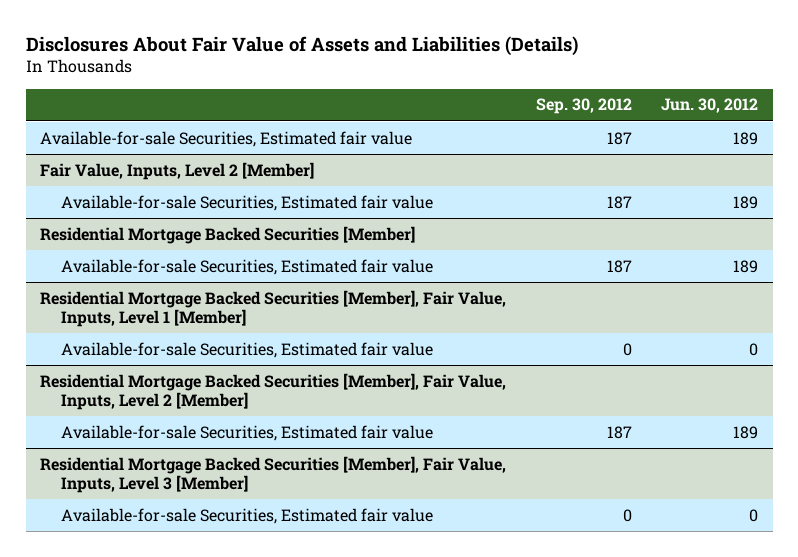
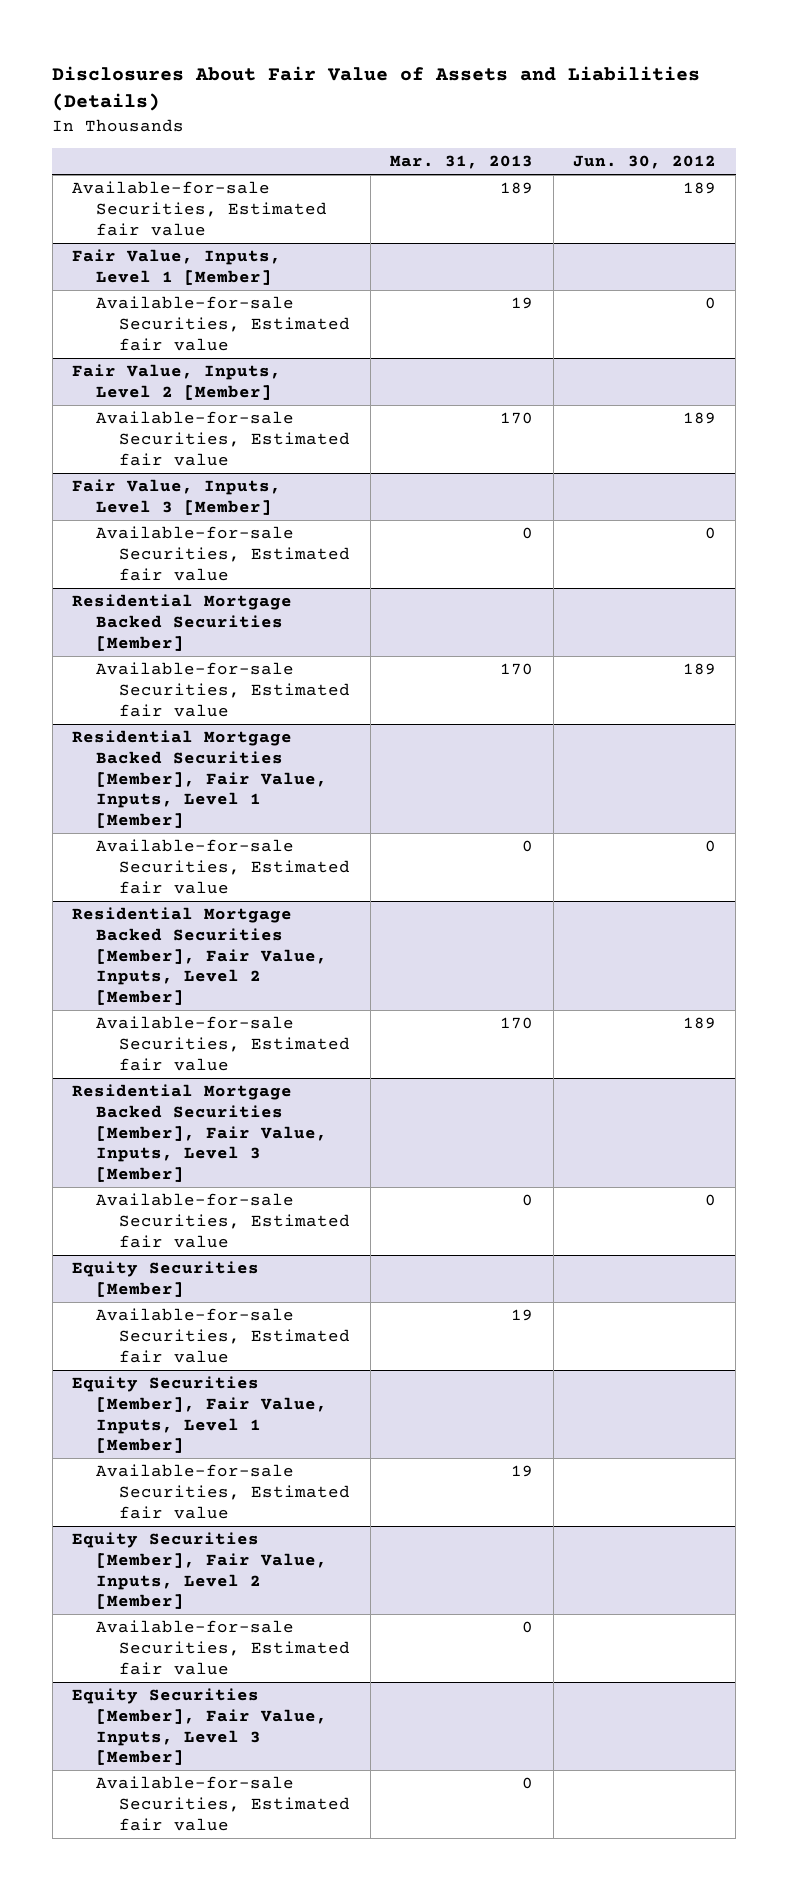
- | Sep. 30, 2012 | Jun. 30, 2012
+ | Mar. 31, 2013 | Jun. 30, 2012
+ Fair Value, Inputs, Level 1 [Member]
+ Available-for-sale Securities, Estimated fair value | 19 | 0
+ Fair Value, Inputs, Level 3 [Member]
+ Available-for-sale Securities, Estimated fair value | 0 | 0
+ Equity Securities [Member]
+ Available-for-sale Securities, Estimated fair value | 19 |
+ Equity Securities [Member], Fair Value, Inputs, Level 1 [Member]
+ Available-for-sale Securities, Estimated fair value | 19 |
+ Equity Securities [Member], Fair Value, Inputs, Level 2 [Member]
+ Available-for-sale Securities, Estimated fair value | 0 |
+ Equity Securities [Member], Fair Value, Inputs, Level 3 [Member]
+ Available-for-sale Securities, Estimated fair value | 0 |

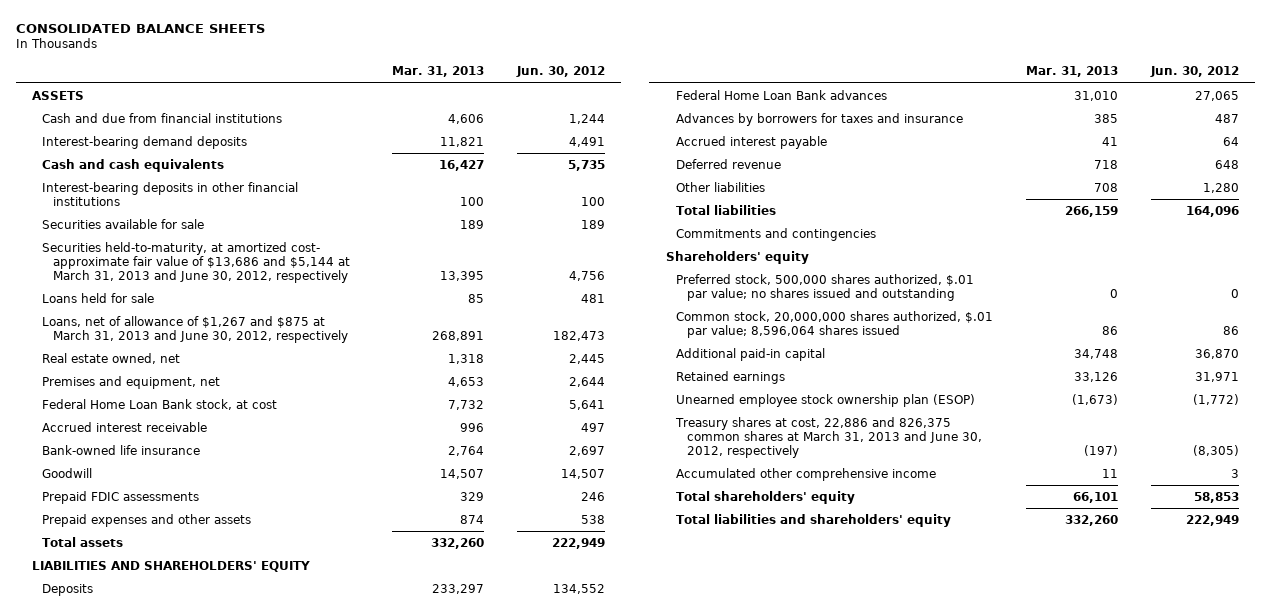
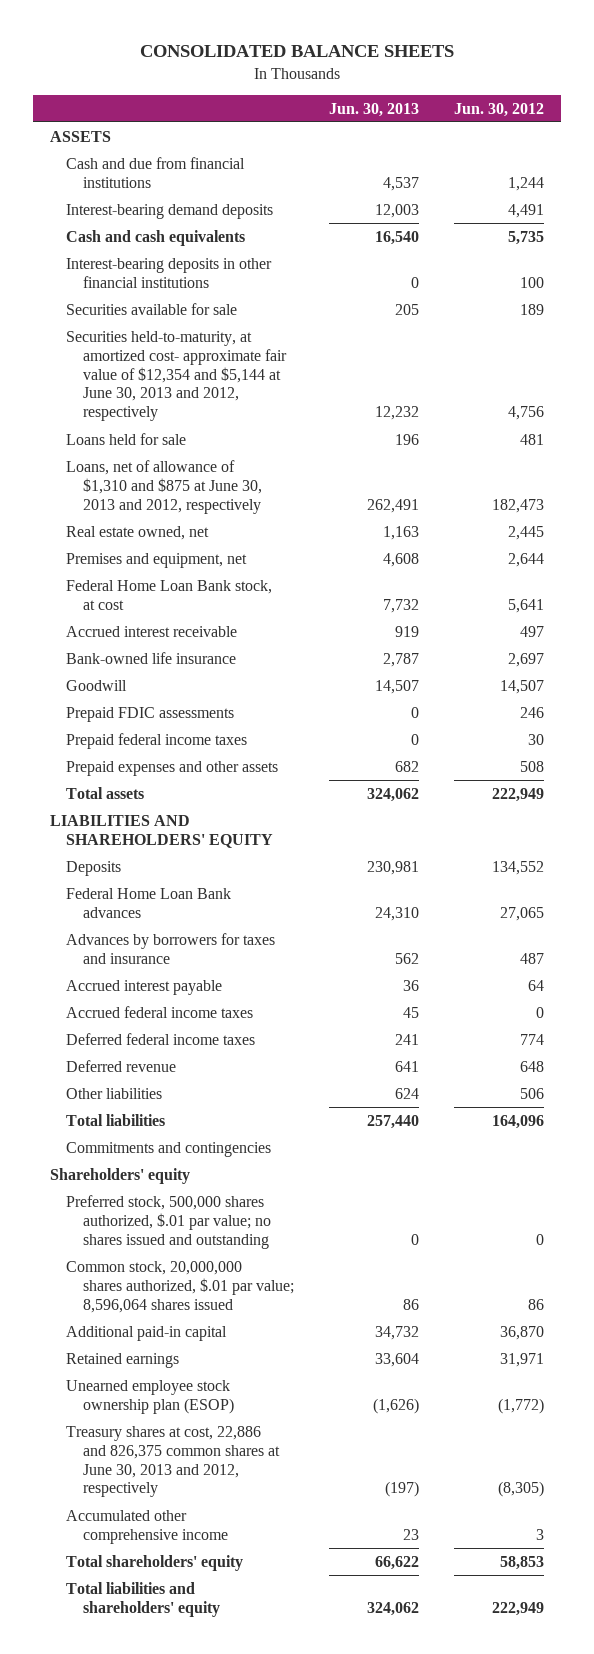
- | Mar. 31, 2013 | Jun. 30, 2012
+ | Jun. 30, 2013 | Jun. 30, 2012
- Securities held-to-maturity, at amortized cost- approximate fair value of $13,686 and $5,144 at March 31, 2013 and June 30, 2012, respectively | 13,395 | 4,756
+ Securities held-to-maturity, at amortized cost- approximate fair value of $12,354 and $5,144 at June 30, 2013 and 2012, respectively | 12,232 | 4,756
- Loans, net of allowance of $1,267 and $875 at March 31, 2013 and June 30, 2012, respectively | 268,891 | 182,473
+ Loans, net of allowance of $1,310 and $875 at June 30, 2013 and 2012, respectively | 262,491 | 182,473
- Prepaid expenses and other assets | 874 | 538
+ Prepaid federal income taxes | 0 | 30
+ Prepaid expenses and other assets | 682 | 508
+ Accrued federal income taxes | 45 | 0
+ Deferred federal income taxes | 241 | 774
- Other liabilities | 708 | 1,280
+ Other liabilities | 624 | 506
- Treasury shares at cost, 22,886 and 826,375 common shares at March 31, 2013 and June 30, 2012, respectively | (197) | (8,305)
+ Treasury shares at cost, 22,886 and 826,375 common shares at June 30, 2013 and 2012, respectively | (197) | (8,305)

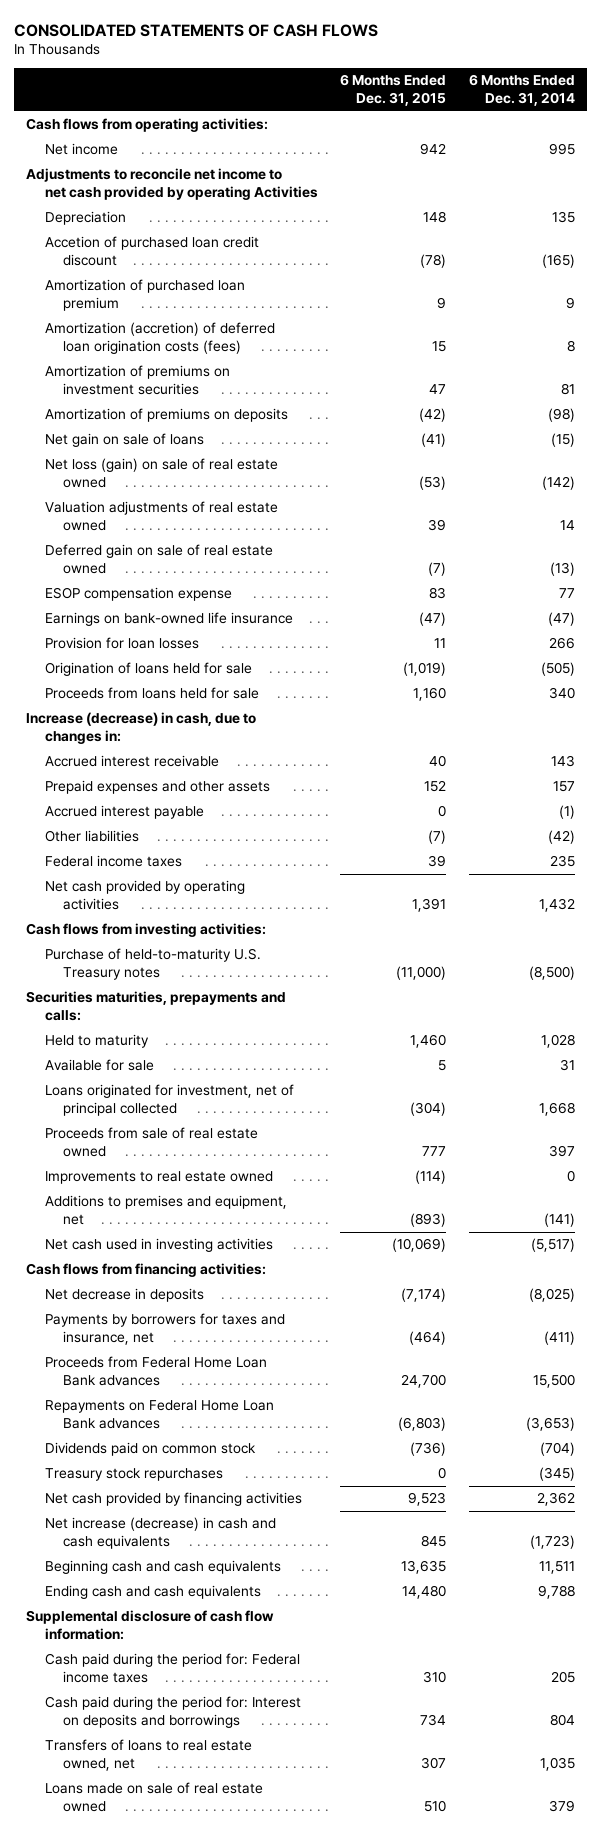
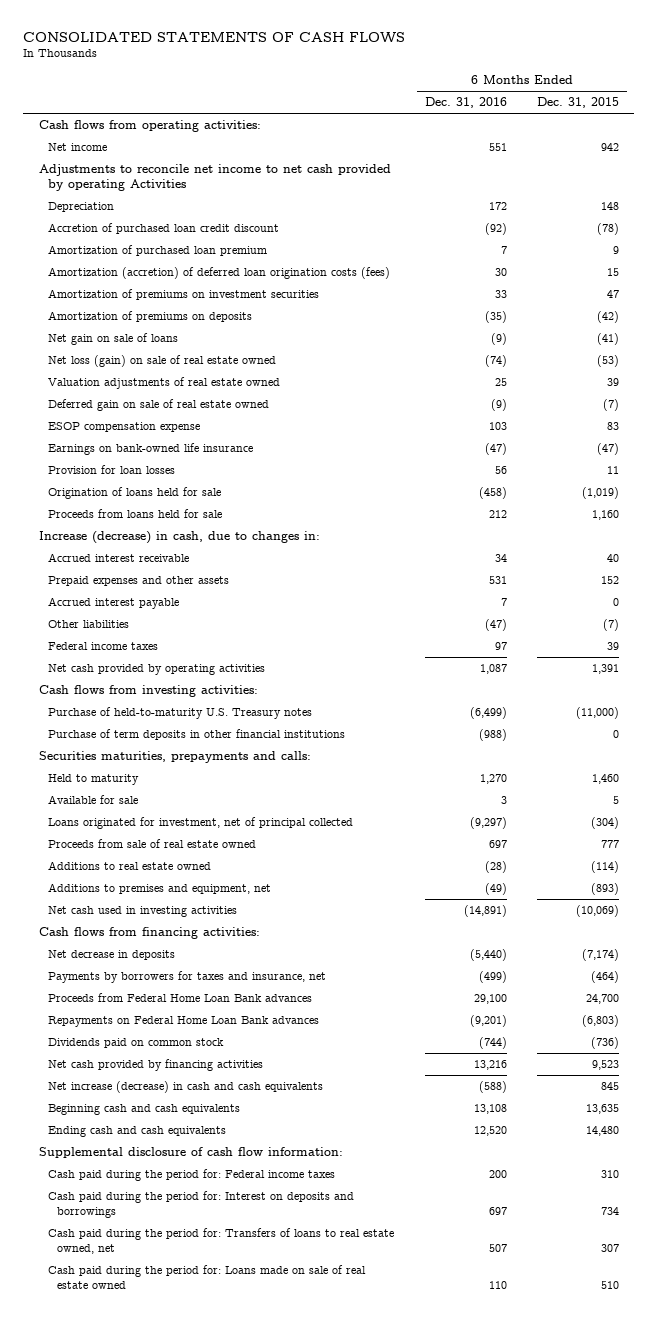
- | 6 Months Ended Dec. 31, 2015 | 6 Months Ended Dec. 31, 2014
+ | 6 Months Ended Dec. 31, 2016 | 6 Months Ended Dec. 31, 2015
- Accetion of purchased loan credit discount | (78) | (165)
+ Accretion of purchased loan credit discount | (92) | (78)
+ Purchase of term deposits in other financial institutions | (988) | 0
- Improvements to real estate owned | (114) | 0
+ Additions to real estate owned | (28) | (114)
- Treasury stock repurchases | 0 | (345)
- Transfers of loans to real estate owned, net | 307 | 1,035
- Loans made on sale of real estate owned | 510 | 379
+ Cash paid during the period for: Transfers of loans to real estate owned, net | 507 | 307
+ Cash paid during the period for: Loans made on sale of real estate owned | 110 | 510

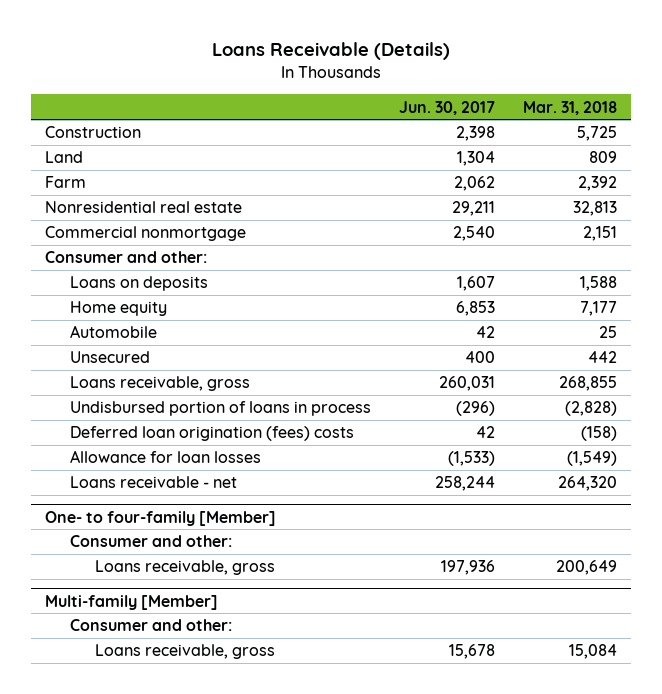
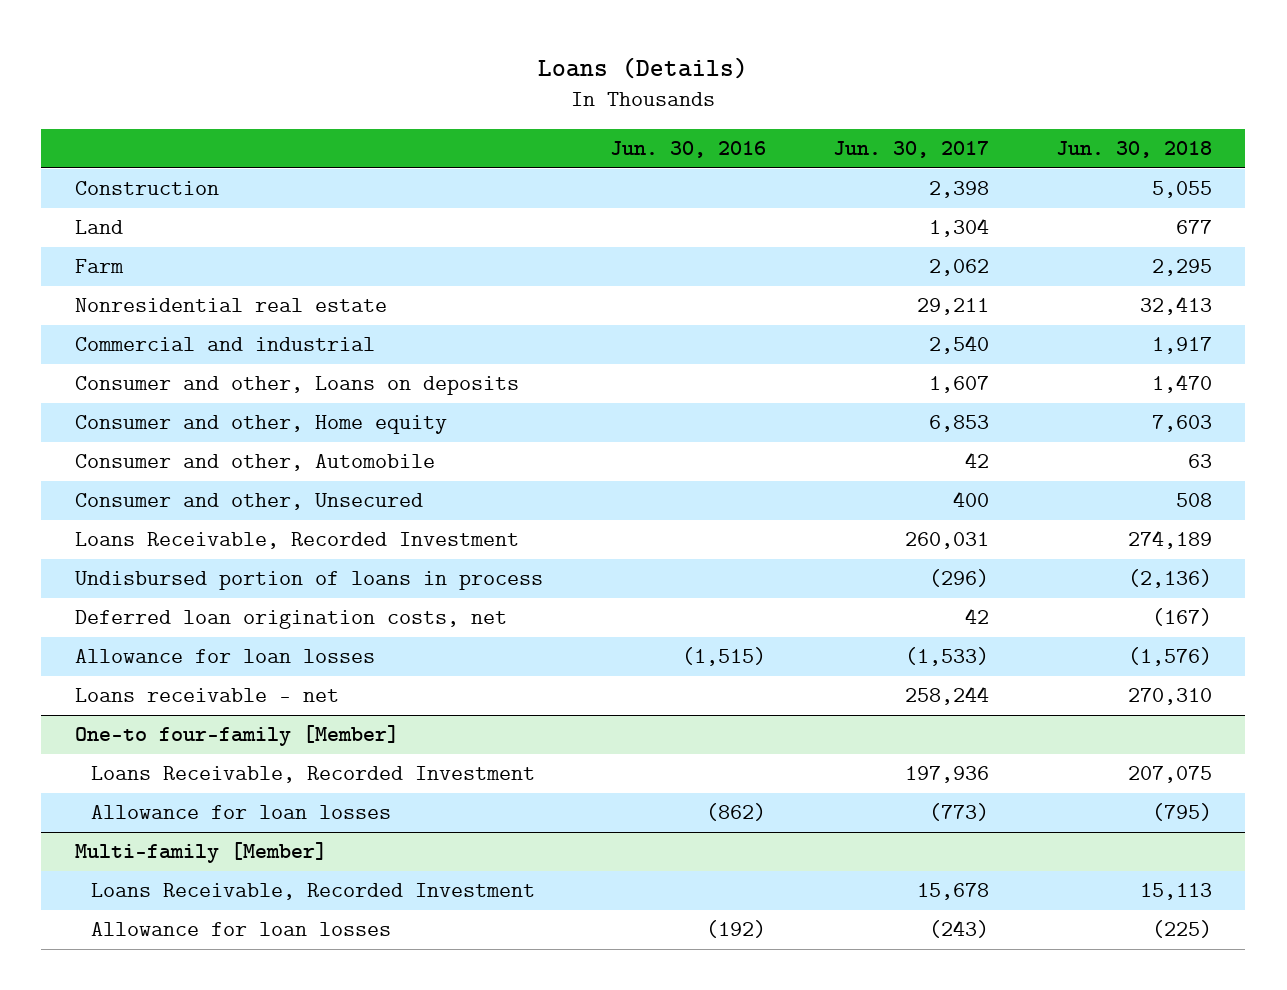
- Loans Receivable (Details)
+ Loans (Details)
- | Jun. 30, 2017 | Mar. 31, 2018
+ | Jun. 30, 2016 | Jun. 30, 2017 | Jun. 30, 2018
- Commercial nonmortgage | 2,540 | 2,151
- Consumer and other:
- Loans on deposits | 1,607 | 1,588
- Home equity | 6,853 | 7,177
- Automobile | 42 | 25
- Unsecured | 400 | 442
- Loans receivable, gross | 260,031 | 268,855
+ Commercial and industrial | | 2,540 | 1,917
+ Consumer and other, Loans on deposits | | 1,607 | 1,470
+ Consumer and other, Home equity | | 6,853 | 7,603
+ Consumer and other, Automobile | | 42 | 63
+ Consumer and other, Unsecured | | 400 | 508
+ Loans Receivable, Recorded Investment | | 260,031 | 274,189
- Deferred loan origination (fees) costs | 42 | (158)
+ Deferred loan origination costs, net | | 42 | (167)
- One- to four-family [Member]
- Consumer and other:
- Loans receivable, gross | 197,936 | 200,649
+ One-to four-family [Member]
+ Loans Receivable, Recorded Investment | | 197,936 | 207,075
+ Allowance for loan losses | (862) | (773) | (795)
@ Multi-family [Member]
- Consumer and other:
- Loans receivable, gross | 15,678 | 15,084
+ Loans Receivable, Recorded Investment | | 15,678 | 15,113
+ Allowance for loan losses | (192) | (243) | (225)

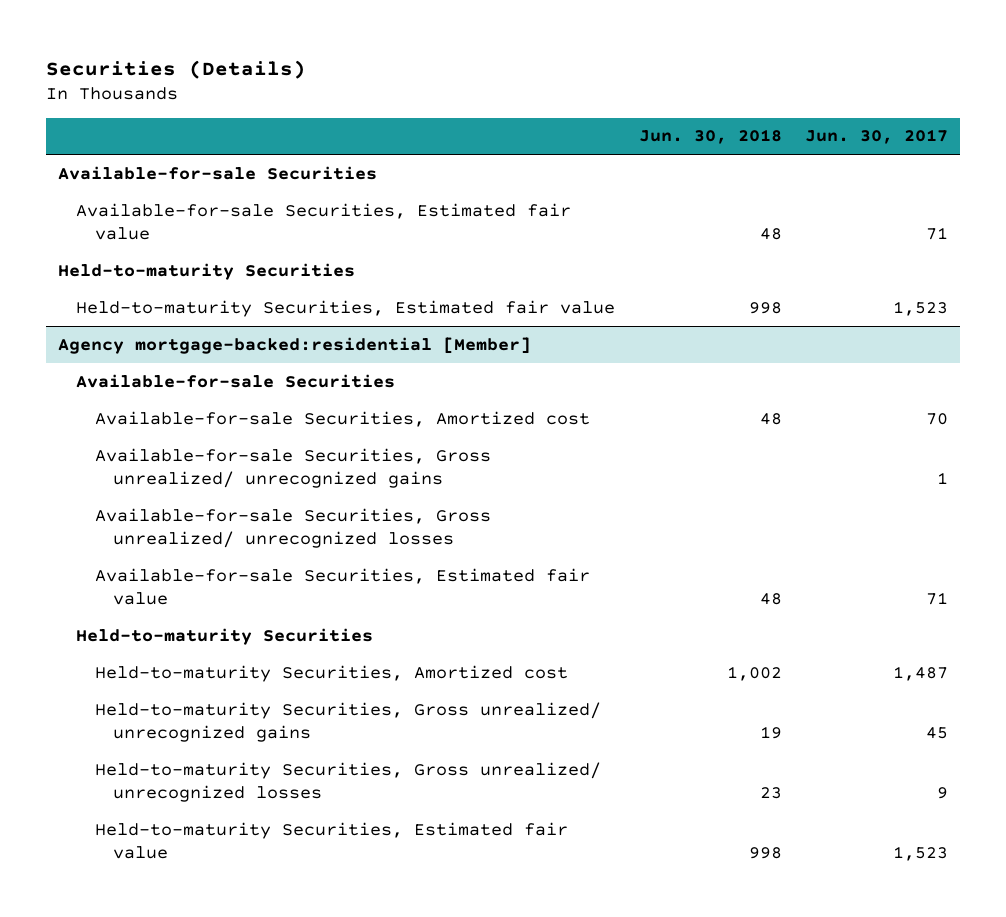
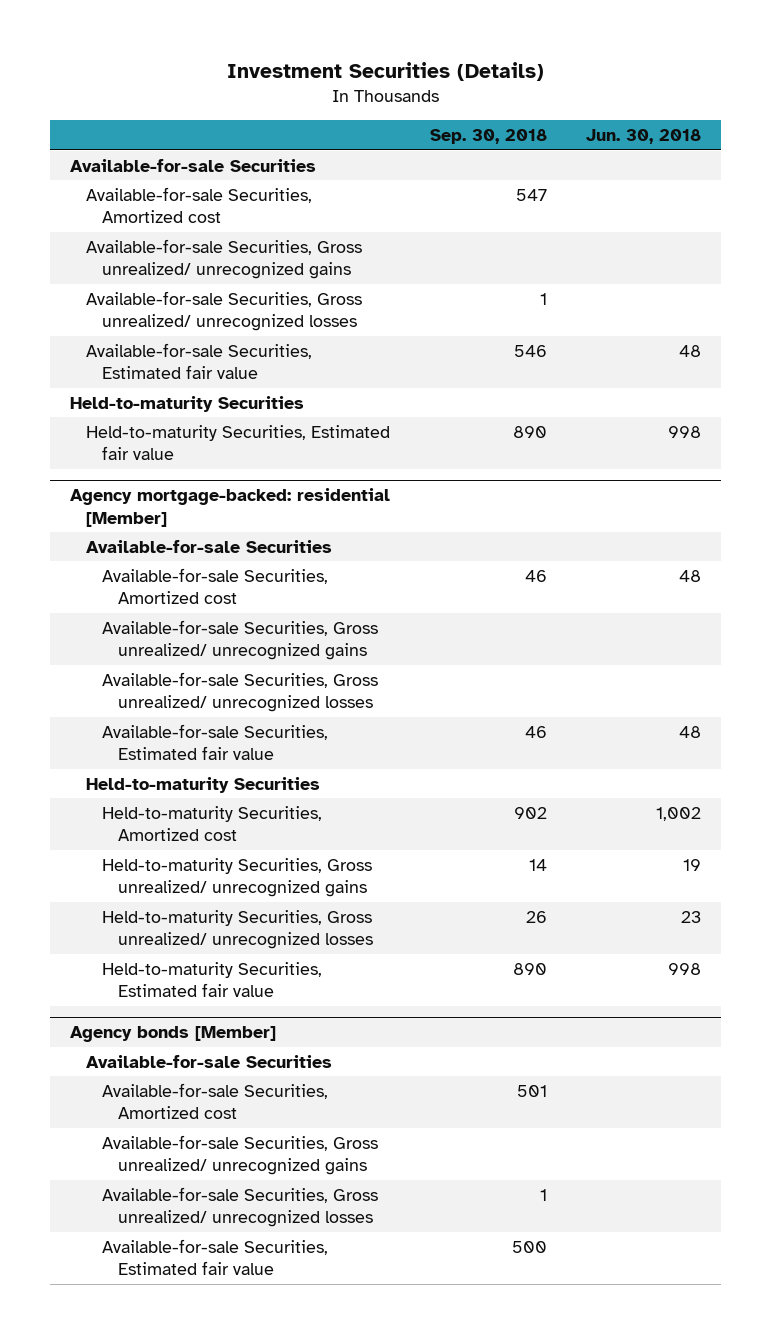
- Securities (Details)
+ Investment Securities (Details)
- | Jun. 30, 2018 | Jun. 30, 2017
+ | Sep. 30, 2018 | Jun. 30, 2018
+ Available-for-sale Securities, Amortized cost | 547 |
+ Available-for-sale Securities, Gross unrealized/ unrecognized gains
+ Available-for-sale Securities, Gross unrealized/ unrecognized losses | 1 |
- Agency mortgage-backed:residential [Member]
+ Agency mortgage-backed: residential [Member]
+ Agency bonds [Member]
+ Available-for-sale Securities
+ Available-for-sale Securities, Amortized cost | 501 |
+ Available-for-sale Securities, Gross unrealized/ unrecognized gains
+ Available-for-sale Securities, Gross unrealized/ unrecognized losses | 1 |
+ Available-for-sale Securities, Estimated fair value | 500 |

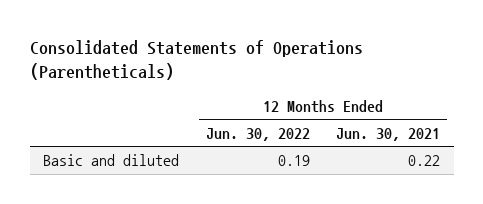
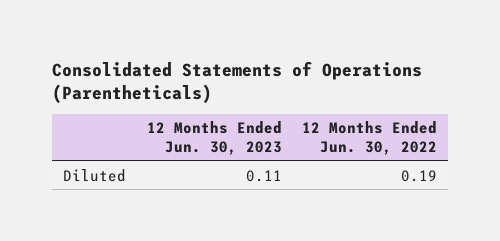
- | 12 Months Ended Jun. 30, 2022 | 12 Months Ended Jun. 30, 2021
+ | 12 Months Ended Jun. 30, 2023 | 12 Months Ended Jun. 30, 2022
- Basic and diluted | 0.19 | 0.22
+ Diluted | 0.11 | 0.19

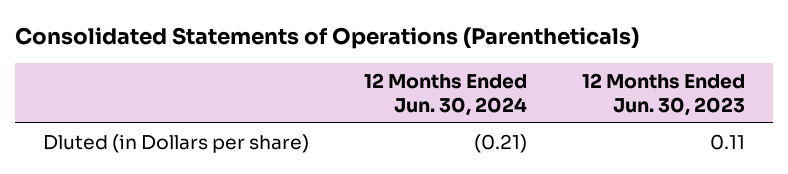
- | 12 Months Ended Jun. 30, 2023 | 12 Months Ended Jun. 30, 2022
+ | 12 Months Ended Jun. 30, 2024 | 12 Months Ended Jun. 30, 2023
- Diluted | 0.11 | 0.19
+ Dluted (in Dollars per share) | (0.21) | 0.11

